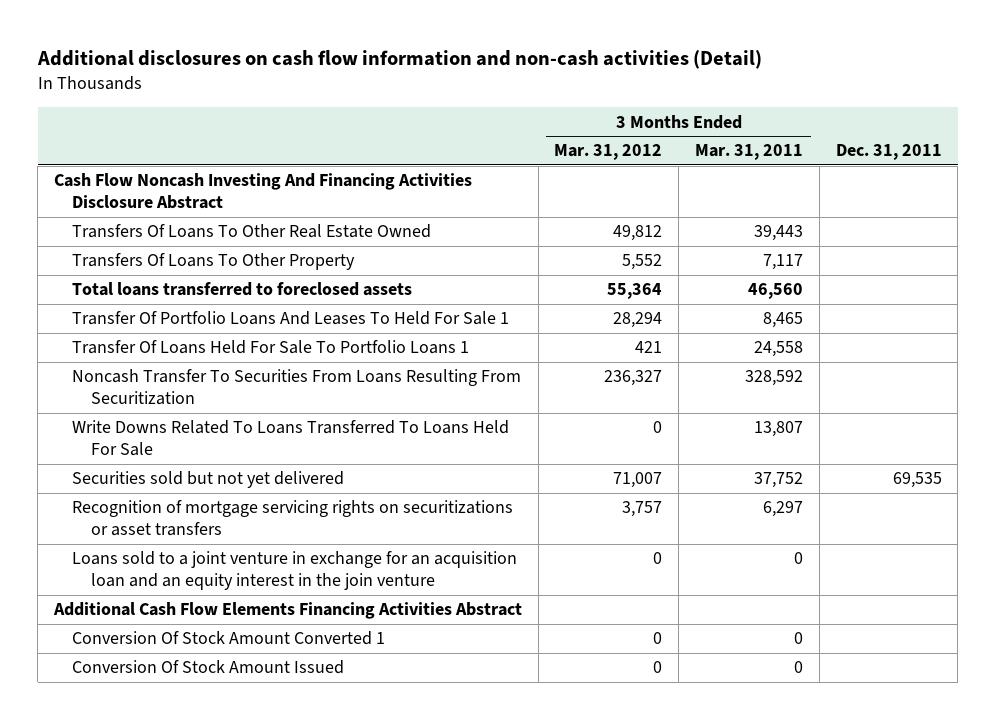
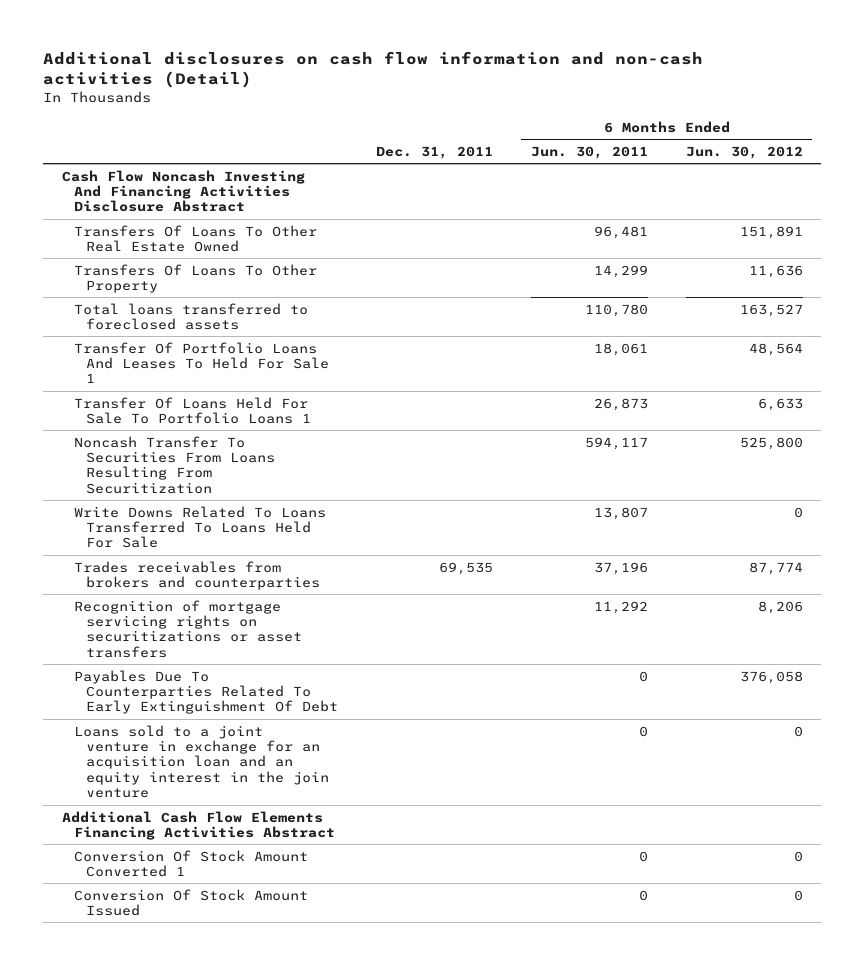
- | 3 Months Ended Mar. 31, 2012 | 3 Months Ended Mar. 31, 2011 | Dec. 31, 2011
+ | Dec. 31, 2011 | 6 Months Ended Jun. 30, 2011 | 6 Months Ended Jun. 30, 2012
- Securities sold but not yet delivered | 71,007 | 37,752 | 69,535
+ Trades receivables from brokers and counterparties | 69,535 | 37,196 | 87,774
+ Payables Due To Counterparties Related To Early Extinguishment Of Debt | | 0 | 376,058

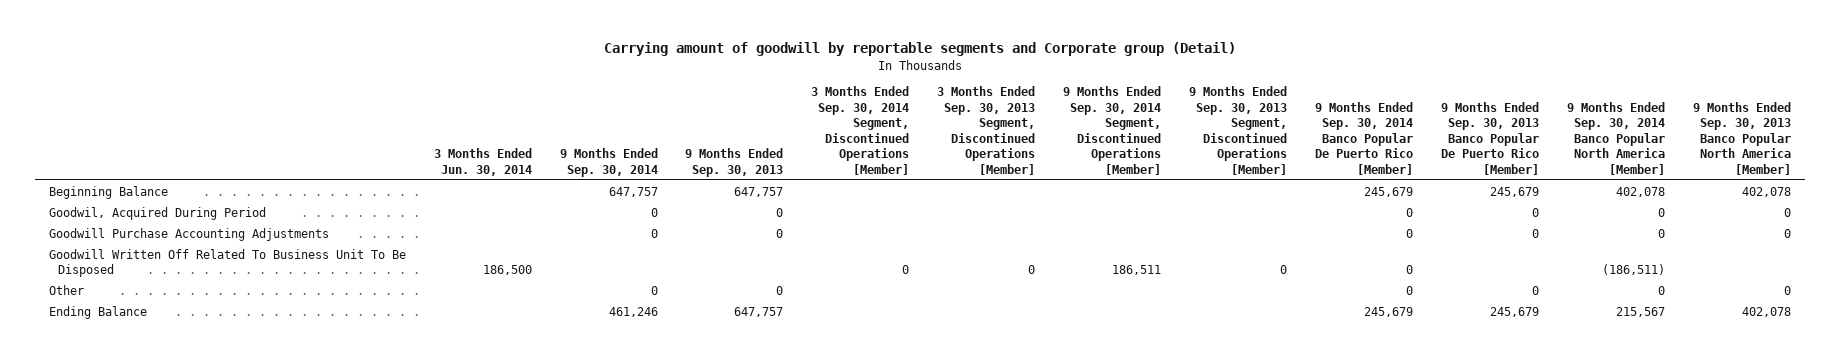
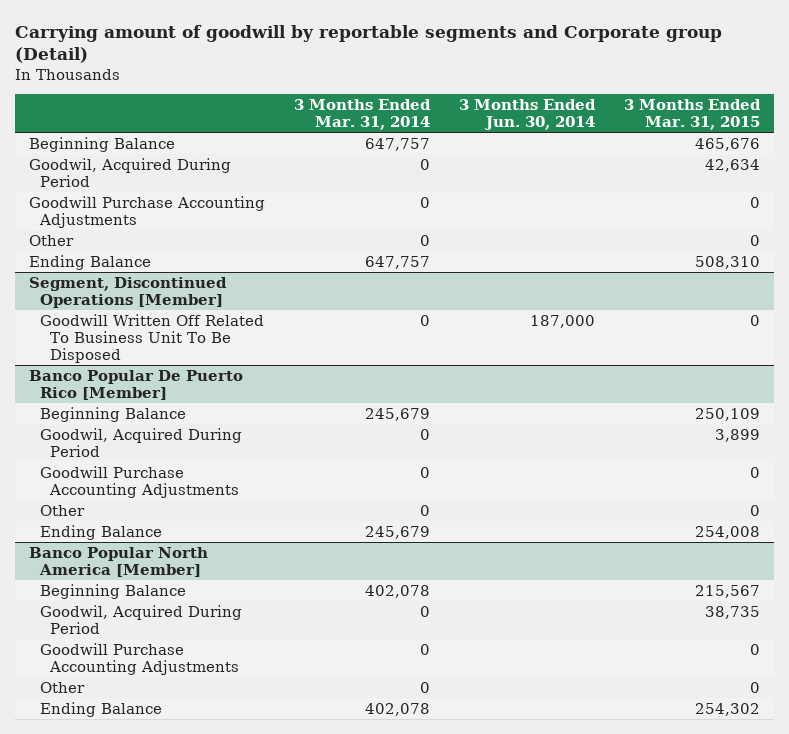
- | 3 Months Ended Jun. 30, 2014 | 9 Months Ended Sep. 30, 2014 | 9 Months Ended Sep. 30, 2013 | 3 Months Ended Sep. 30, 2014 Segment, Discontinued Operations [Member] | 3 Months Ended Sep. 30, 2013 Segment, Discontinued Operations [Member] | 9 Months Ended Sep. 30, 2014 Segment, Discontinued Operations [Member] | 9 Months Ended Sep. 30, 2013 Segment, Discontinued Operations [Member] | 9 Months Ended Sep. 30, 2014 Banco Popular De Puerto Rico [Member] | 9 Months Ended Sep. 30, 2013 Banco Popular De Puerto Rico [Member] | 9 Months Ended Sep. 30, 2014 Banco Popular North America [Member] | 9 Months Ended Sep. 30, 2013 Banco Popular North America [Member]
+ | 3 Months Ended Mar. 31, 2014 | 3 Months Ended Jun. 30, 2014 | 3 Months Ended Mar. 31, 2015
- Goodwill Written Off Related To Business Unit To Be Disposed | 186,500 | | | 0 | 0 | 186,511 | 0 | 0 | | (186,511) |
+ Segment, Discontinued Operations [Member]
+ Goodwill Written Off Related To Business Unit To Be Disposed | 0 | 187,000 | 0
+ Banco Popular De Puerto Rico [Member]
+ Beginning Balance | 245,679 | | 250,109
+ Goodwil, Acquired During Period | 0 | | 3,899
+ Goodwill Purchase Accounting Adjustments | 0 | | 0
+ Other | 0 | | 0
+ Ending Balance | 245,679 | | 254,008
+ Banco Popular North America [Member]
+ Beginning Balance | 402,078 | | 215,567
+ Goodwil, Acquired During Period | 0 | | 38,735
+ Goodwill Purchase Accounting Adjustments | 0 | | 0
+ Other | 0 | | 0
+ Ending Balance | 402,078 | | 254,302

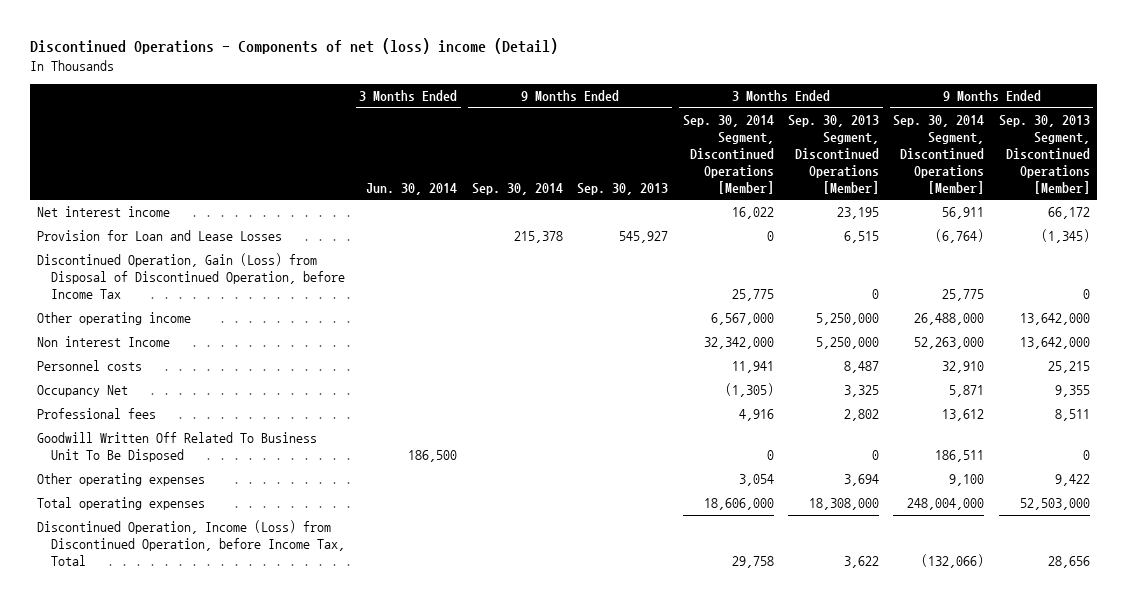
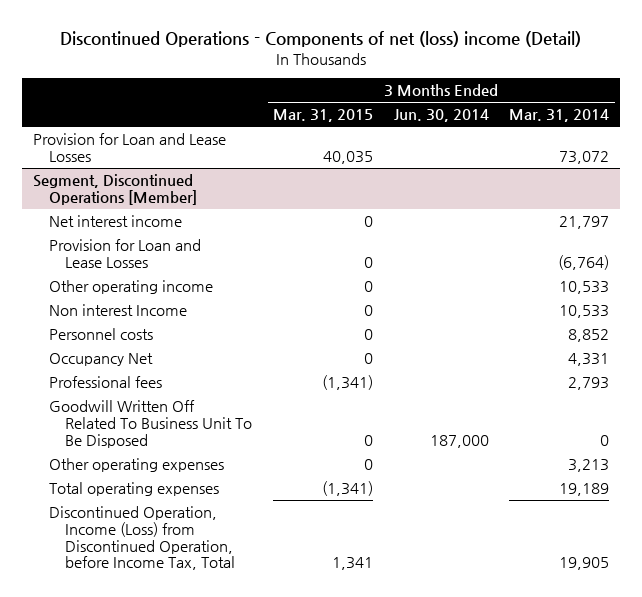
- | 3 Months Ended Jun. 30, 2014 | 9 Months Ended Sep. 30, 2014 | 9 Months Ended Sep. 30, 2013 | 3 Months Ended Sep. 30, 2014 Segment, Discontinued Operations [Member] | 3 Months Ended Sep. 30, 2013 Segment, Discontinued Operations [Member] | 9 Months Ended Sep. 30, 2014 Segment, Discontinued Operations [Member] | 9 Months Ended Sep. 30, 2013 Segment, Discontinued Operations [Member]
+ | 3 Months Ended Mar. 31, 2015 | 3 Months Ended Jun. 30, 2014 | 3 Months Ended Mar. 31, 2014
- Net interest income | | | | 16,022 | 23,195 | 56,911 | 66,172
- Discontinued Operation, Gain (Loss) from Disposal of Discontinued Operation, before Income Tax | | | | 25,775 | 0 | 25,775 | 0
- Other operating income | | | | 6,567,000 | 5,250,000 | 26,488,000 | 13,642,000
- Non interest Income | | | | 32,342,000 | 5,250,000 | 52,263,000 | 13,642,000
- Personnel costs | | | | 11,941 | 8,487 | 32,910 | 25,215
- Occupancy Net | | | | (1,305) | 3,325 | 5,871 | 9,355
- Professional fees | | | | 4,916 | 2,802 | 13,612 | 8,511
- Goodwill Written Off Related To Business Unit To Be Disposed | 186,500 | | | 0 | 0 | 186,511 | 0
- Other operating expenses | | | | 3,054 | 3,694 | 9,100 | 9,422
- Total operating expenses | | | | 18,606,000 | 18,308,000 | 248,004,000 | 52,503,000
- Discontinued Operation, Income (Loss) from Discontinued Operation, before Income Tax, Total | | | | 29,758 | 3,622 | (132,066) | 28,656
+ Segment, Discontinued Operations [Member]
+ Net interest income | 0 | | 21,797
+ Provision for Loan and Lease Losses | 0 | | (6,764)
+ Other operating income | 0 | | 10,533
+ Non interest Income | 0 | | 10,533
+ Personnel costs | 0 | | 8,852
+ Occupancy Net | 0 | | 4,331
+ Professional fees | (1,341) | | 2,793
+ Goodwill Written Off Related To Business Unit To Be Disposed | 0 | 187,000 | 0
+ Other operating expenses | 0 | | 3,213
+ Total operating expenses | (1,341) | | 19,189
+ Discontinued Operation, Income (Loss) from Discontinued Operation, before Income Tax, Total | 1,341 | | 19,905

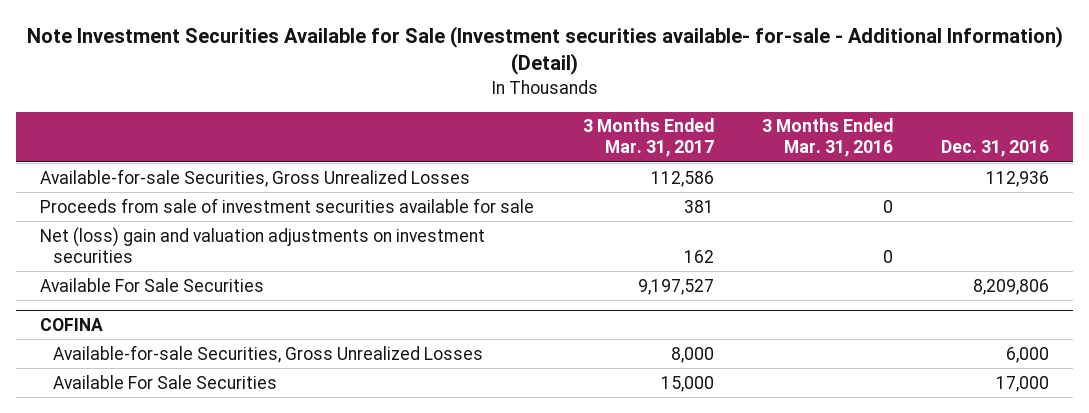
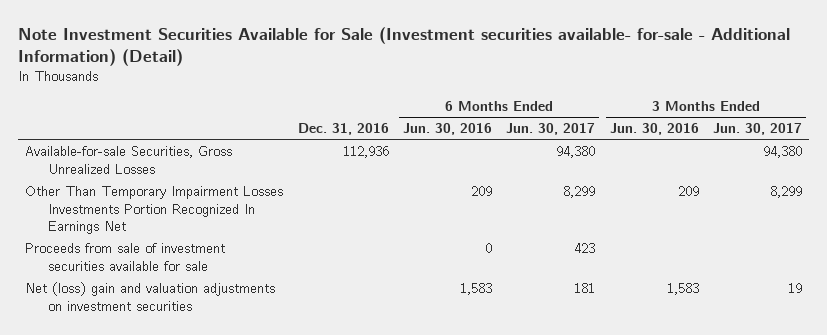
- | 3 Months Ended Mar. 31, 2017 | 3 Months Ended Mar. 31, 2016 | Dec. 31, 2016
+ | Dec. 31, 2016 | 6 Months Ended Jun. 30, 2016 | 6 Months Ended Jun. 30, 2017 | 3 Months Ended Jun. 30, 2016 | 3 Months Ended Jun. 30, 2017
+ Other Than Temporary Impairment Losses Investments Portion Recognized In Earnings Net | | 209 | 8,299 | 209 | 8,299
- Available For Sale Securities | 9,197,527 | | 8,209,806
- COFINA
- Available-for-sale Securities, Gross Unrealized Losses | 8,000 | | 6,000
- Available For Sale Securities | 15,000 | | 17,000

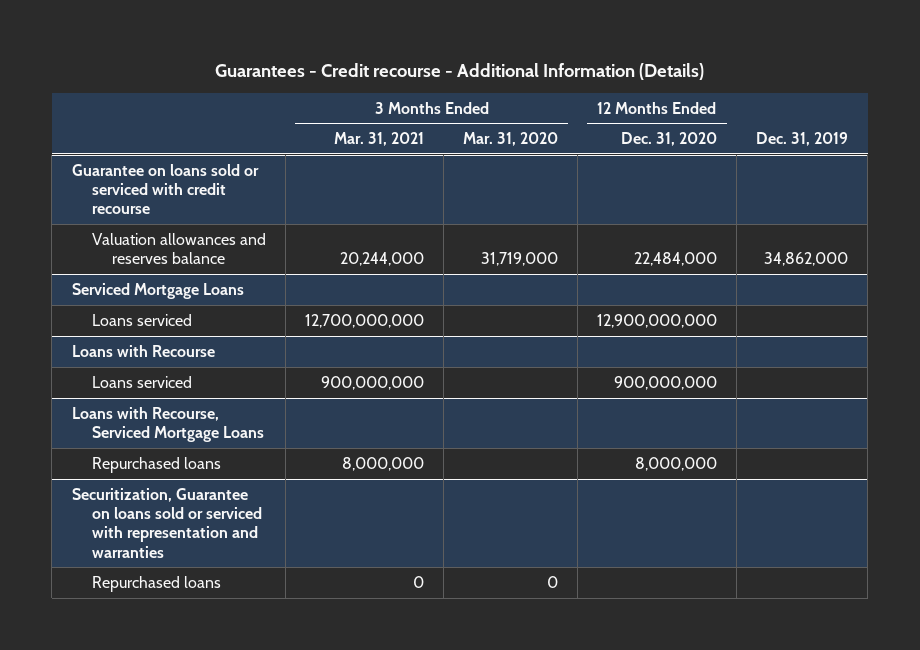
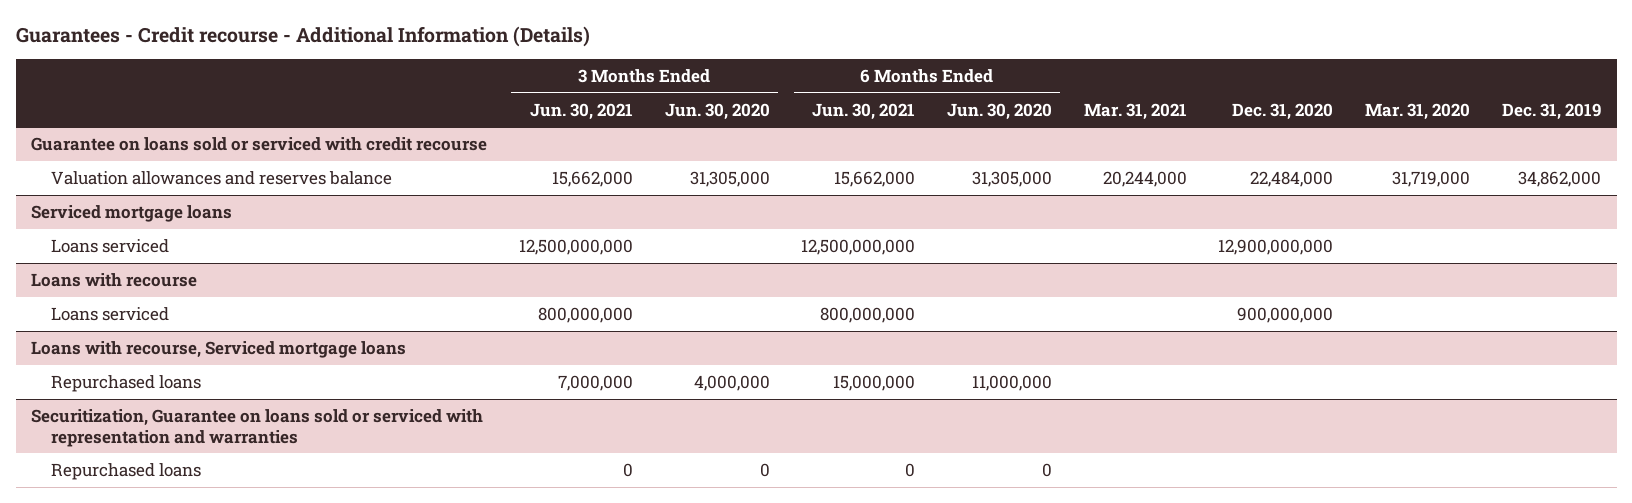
- | 3 Months Ended Mar. 31, 2021 | 3 Months Ended Mar. 31, 2020 | 12 Months Ended Dec. 31, 2020 | Dec. 31, 2019
+ | 3 Months Ended Jun. 30, 2021 | 3 Months Ended Jun. 30, 2020 | 6 Months Ended Jun. 30, 2021 | 6 Months Ended Jun. 30, 2020 | Mar. 31, 2021 | Dec. 31, 2020 | Mar. 31, 2020 | Dec. 31, 2019
- Serviced Mortgage Loans
+ Serviced mortgage loans
- Loans with Recourse
+ Loans with recourse
- Loans with Recourse, Serviced Mortgage Loans
+ Loans with recourse, Serviced mortgage loans

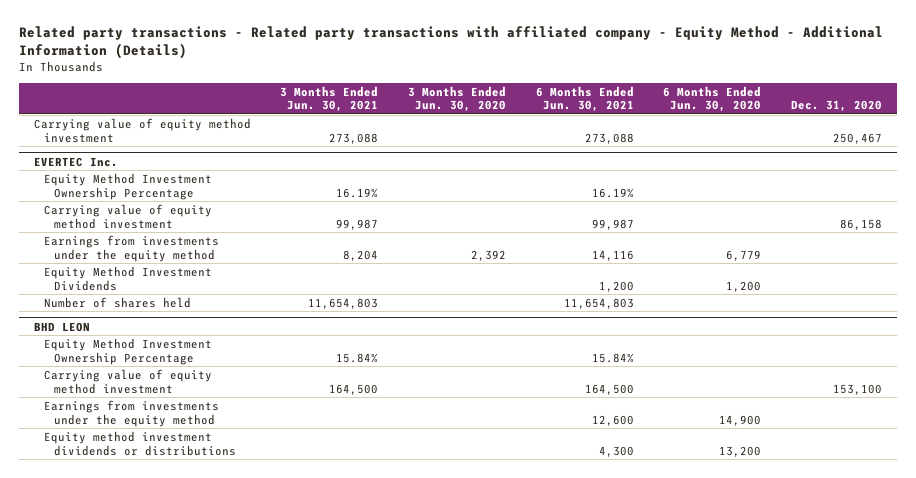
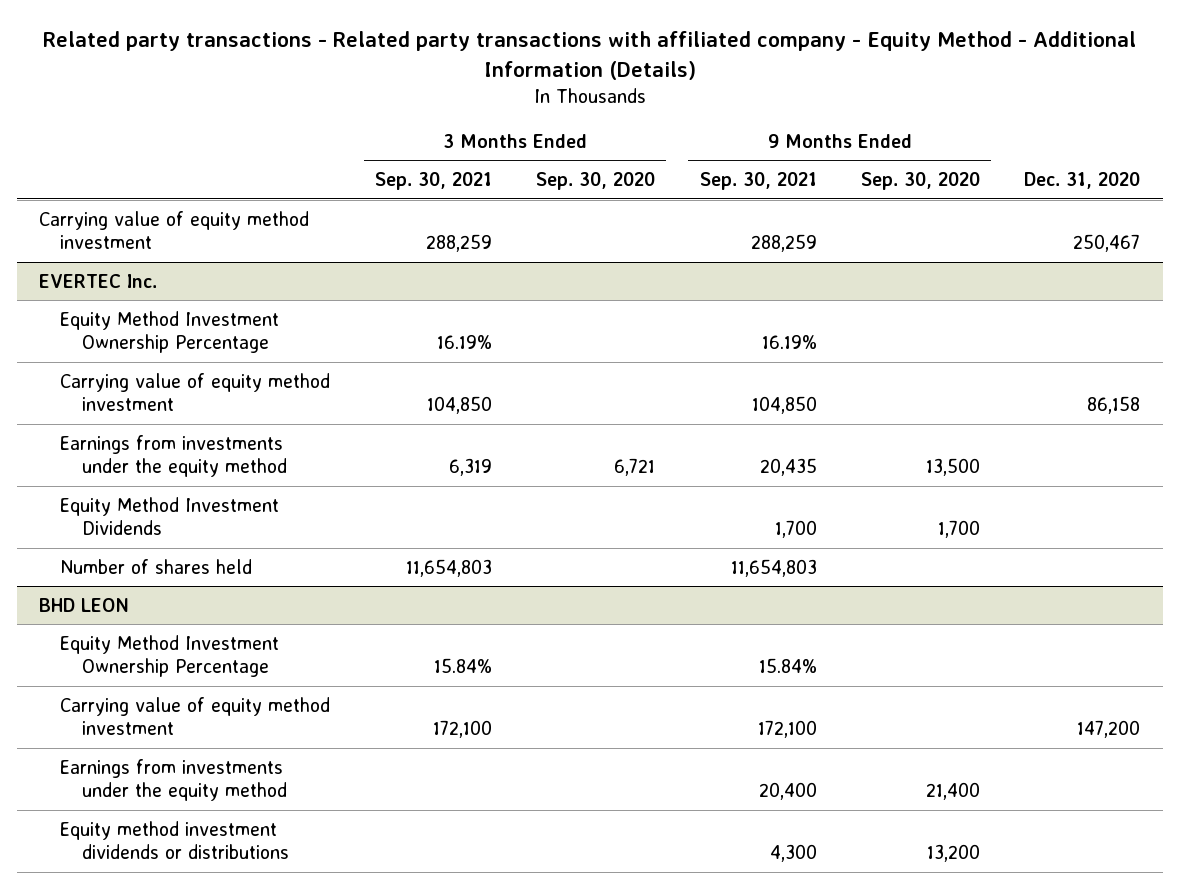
- | 3 Months Ended Jun. 30, 2021 | 3 Months Ended Jun. 30, 2020 | 6 Months Ended Jun. 30, 2021 | 6 Months Ended Jun. 30, 2020 | Dec. 31, 2020
+ | 3 Months Ended Sep. 30, 2021 | 3 Months Ended Sep. 30, 2020 | 9 Months Ended Sep. 30, 2021 | 9 Months Ended Sep. 30, 2020 | Dec. 31, 2020
@ BHD LEON
- Carrying value of equity method investment | 164,500 | | 164,500 | | 153,100
+ Carrying value of equity method investment | 172,100 | | 172,100 | | 147,200

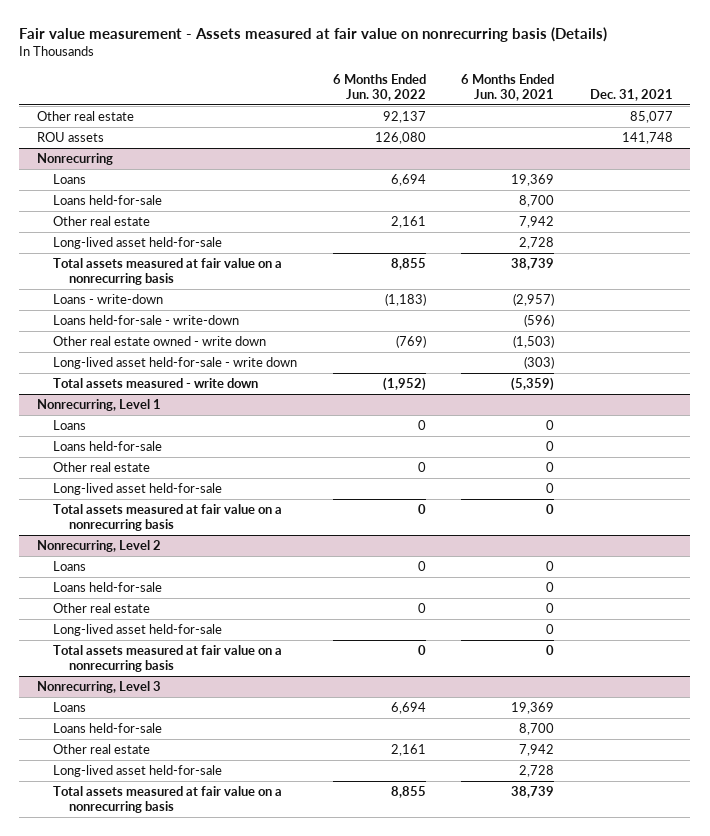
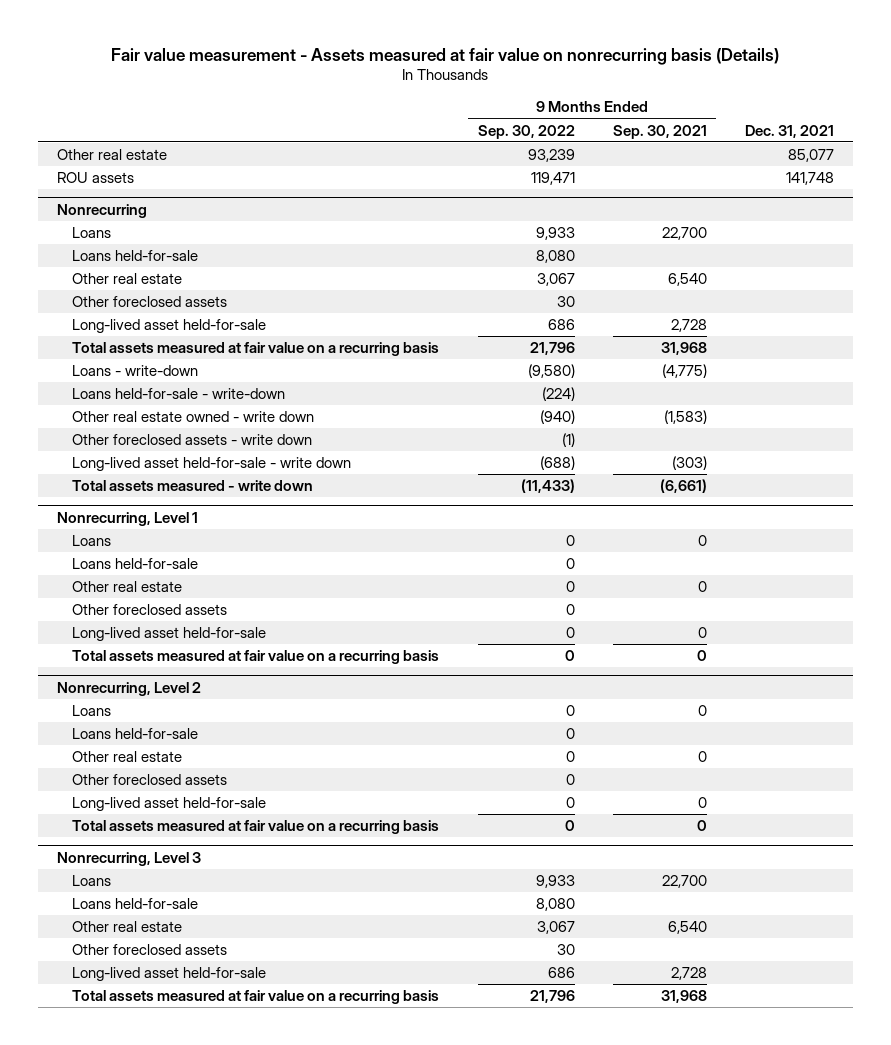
- | 6 Months Ended Jun. 30, 2022 | 6 Months Ended Jun. 30, 2021 | Dec. 31, 2021
+ | 9 Months Ended Sep. 30, 2022 | 9 Months Ended Sep. 30, 2021 | Dec. 31, 2021
@ Nonrecurring
+ Other foreclosed assets | 30 | |
- Total assets measured at fair value on a nonrecurring basis | 8,855 | 38,739 |
+ Total assets measured at fair value on a recurring basis | 21,796 | 31,968 |
+ Other foreclosed assets - write down | (1) | |
@ Nonrecurring, Level 1
+ Other foreclosed assets | 0 | |
- Total assets measured at fair value on a nonrecurring basis | 0 | 0 |
+ Total assets measured at fair value on a recurring basis | 0 | 0 |
@ Nonrecurring, Level 2
+ Other foreclosed assets | 0 | |
- Total assets measured at fair value on a nonrecurring basis | 0 | 0 |
+ Total assets measured at fair value on a recurring basis | 0 | 0 |
@ Nonrecurring, Level 3
+ Other foreclosed assets | 30 | |
- Total assets measured at fair value on a nonrecurring basis | 8,855 | 38,739 |
+ Total assets measured at fair value on a recurring basis | 21,796 | 31,968 |

